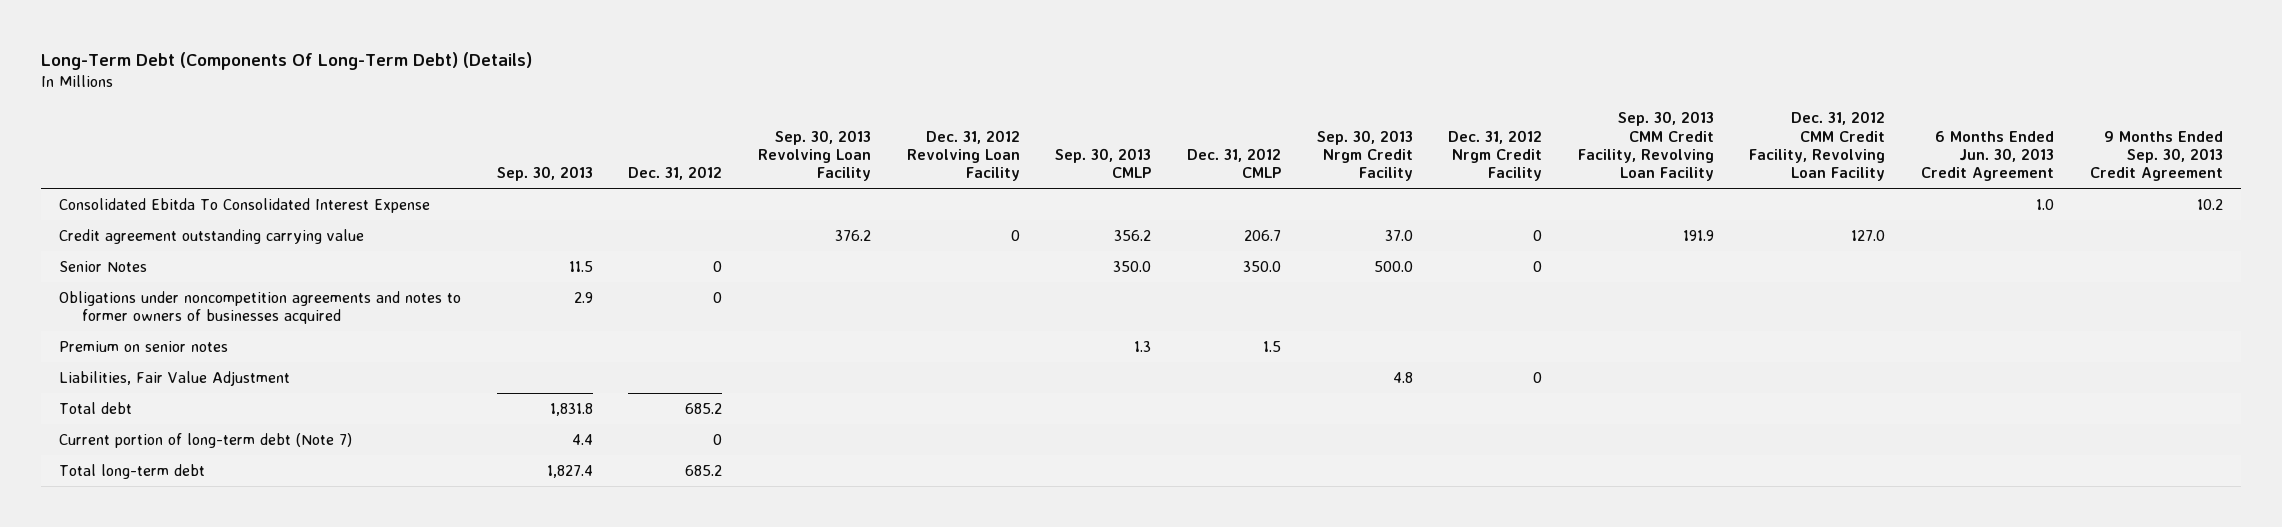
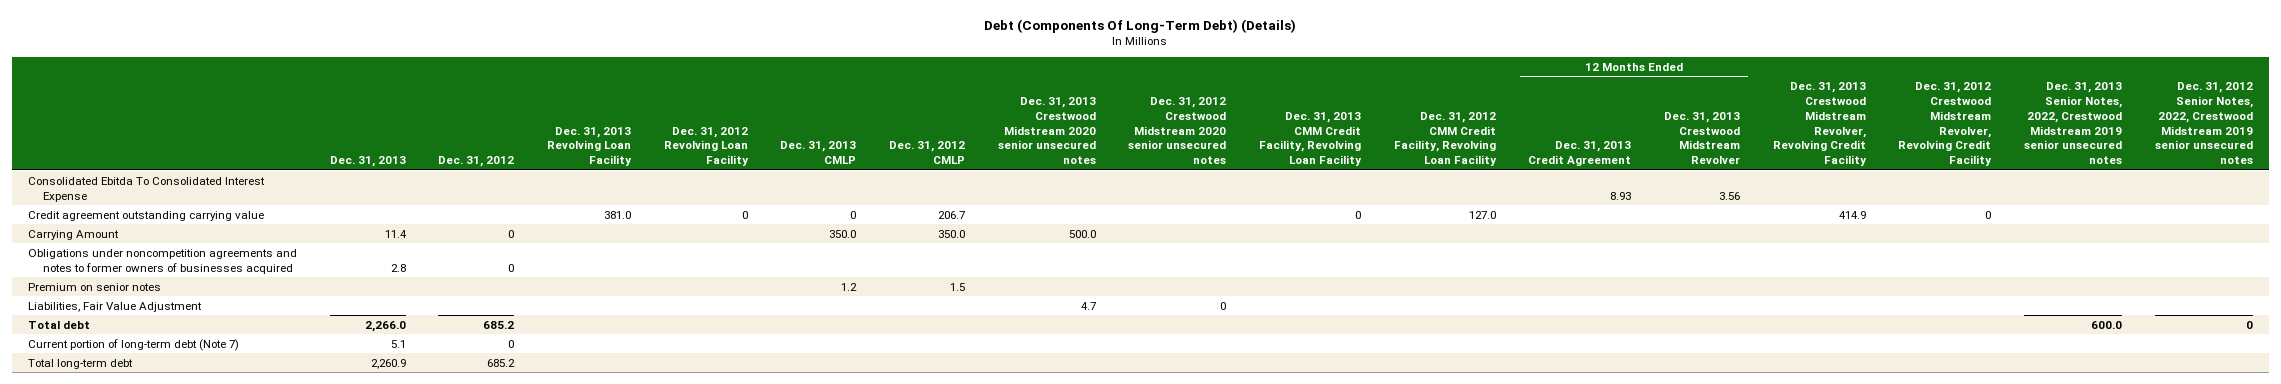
- Long-Term Debt (Components Of Long-Term Debt) (Details)
+ Debt (Components Of Long-Term Debt) (Details)
- | Sep. 30, 2013 | Dec. 31, 2012 | Sep. 30, 2013 Revolving Loan Facility | Dec. 31, 2012 Revolving Loan Facility | Sep. 30, 2013 CMLP | Dec. 31, 2012 CMLP | Sep. 30, 2013 Nrgm Credit Facility | Dec. 31, 2012 Nrgm Credit Facility | Sep. 30, 2013 CMM Credit Facility, Revolving Loan Facility | Dec. 31, 2012 CMM Credit Facility, Revolving Loan Facility | 6 Months Ended Jun. 30, 2013 Credit Agreement | 9 Months Ended Sep. 30, 2013 Credit Agreement
+ | Dec. 31, 2013 | Dec. 31, 2012 | Dec. 31, 2013 Revolving Loan Facility | Dec. 31, 2012 Revolving Loan Facility | Dec. 31, 2013 CMLP | Dec. 31, 2012 CMLP | Dec. 31, 2013 Crestwood Midstream 2020 senior unsecured notes | Dec. 31, 2012 Crestwood Midstream 2020 senior unsecured notes | Dec. 31, 2013 CMM Credit Facility, Revolving Loan Facility | Dec. 31, 2012 CMM Credit Facility, Revolving Loan Facility | 12 Months Ended Dec. 31, 2013 Credit Agreement | 12 Months Ended Dec. 31, 2013 Crestwood Midstream Revolver | Dec. 31, 2013 Crestwood Midstream Revolver, Revolving Credit Facility | Dec. 31, 2012 Crestwood Midstream Revolver, Revolving Credit Facility | Dec. 31, 2013 Senior Notes, 2022, Crestwood Midstream 2019 senior unsecured notes | Dec. 31, 2012 Senior Notes, 2022, Crestwood Midstream 2019 senior unsecured notes
- Senior Notes | 11.5 | 0 | | | 350.0 | 350.0 | 500.0 | 0 | | | |
+ Carrying Amount | 11.4 | 0 | | | 350.0 | 350.0 | 500.0 | | | | | | | | |

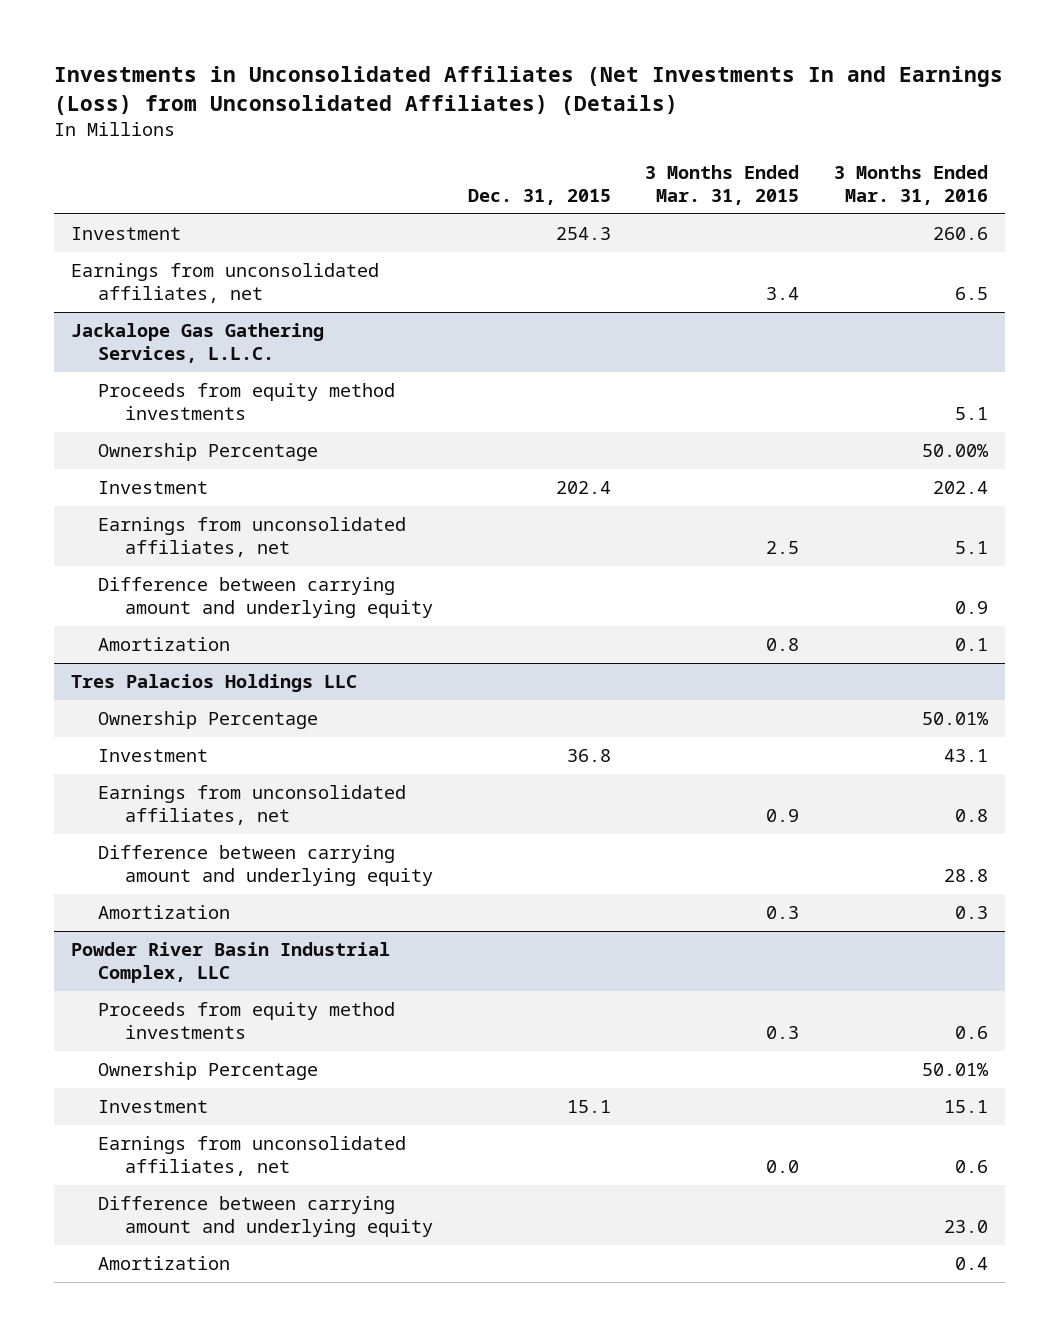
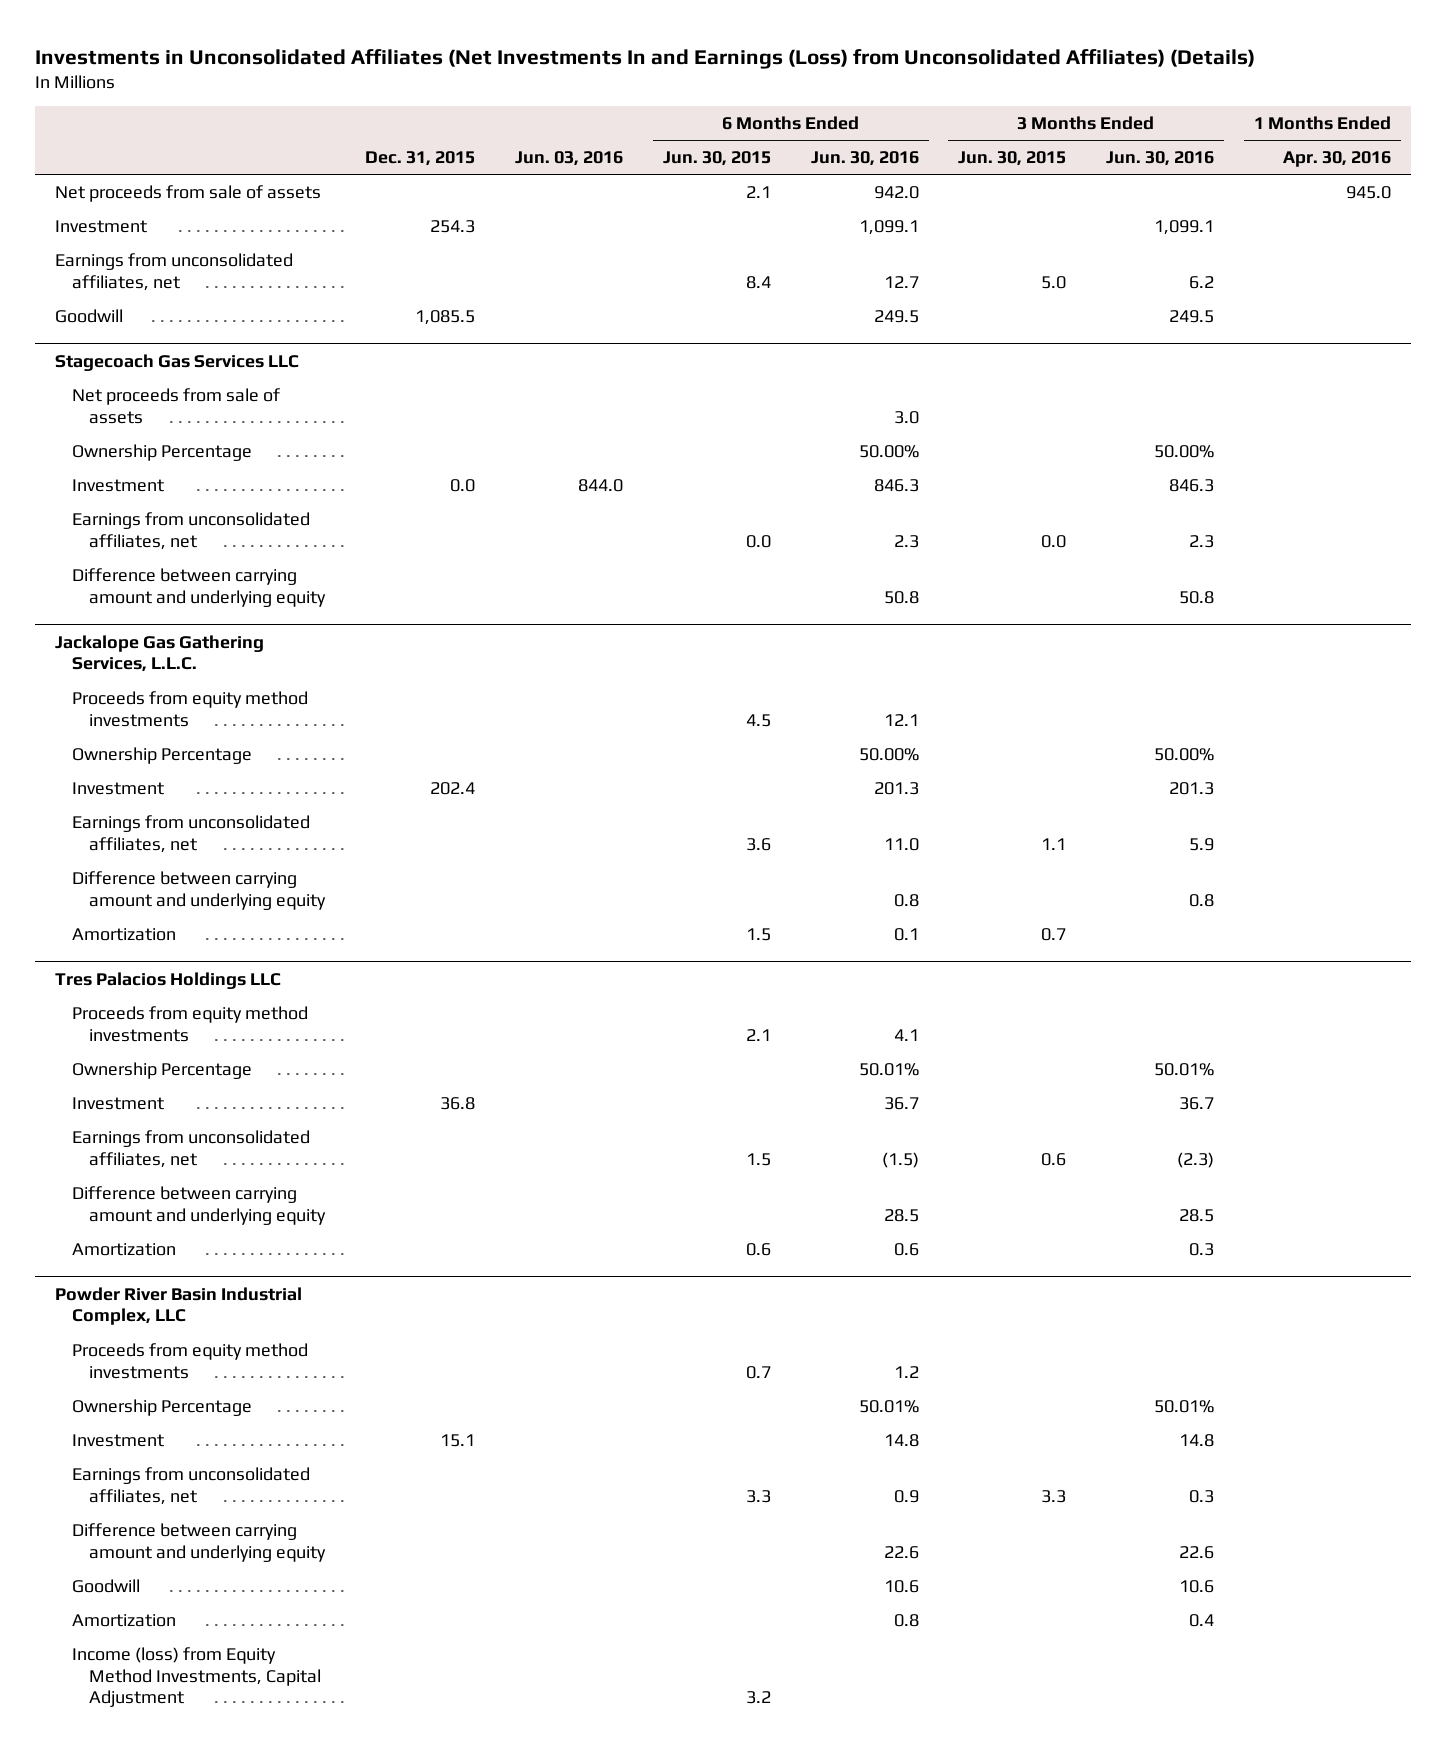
- | Dec. 31, 2015 | 3 Months Ended Mar. 31, 2015 | 3 Months Ended Mar. 31, 2016
+ | Dec. 31, 2015 | Jun. 03, 2016 | 6 Months Ended Jun. 30, 2015 | 6 Months Ended Jun. 30, 2016 | 3 Months Ended Jun. 30, 2015 | 3 Months Ended Jun. 30, 2016 | 1 Months Ended Apr. 30, 2016
+ Net proceeds from sale of assets | | | 2.1 | 942.0 | | | 945.0
+ Goodwill | 1,085.5 | | | 249.5 | | 249.5 |
+ Stagecoach Gas Services LLC
+ Net proceeds from sale of assets | | | | 3.0 | | |
+ Ownership Percentage | | | | 50.00% | | 50.00% |
+ Investment | 0.0 | 844.0 | | 846.3 | | 846.3 |
+ Earnings from unconsolidated affiliates, net | | | 0.0 | 2.3 | 0.0 | 2.3 |
+ Difference between carrying amount and underlying equity | | | | 50.8 | | 50.8 |
@ Tres Palacios Holdings LLC
+ Proceeds from equity method investments | | | 2.1 | 4.1 | | |
@ Powder River Basin Industrial Complex, LLC
+ Goodwill | | | | 10.6 | | 10.6 |
+ Income (loss) from Equity Method Investments, Capital Adjustment | | | 3.2 | | | |

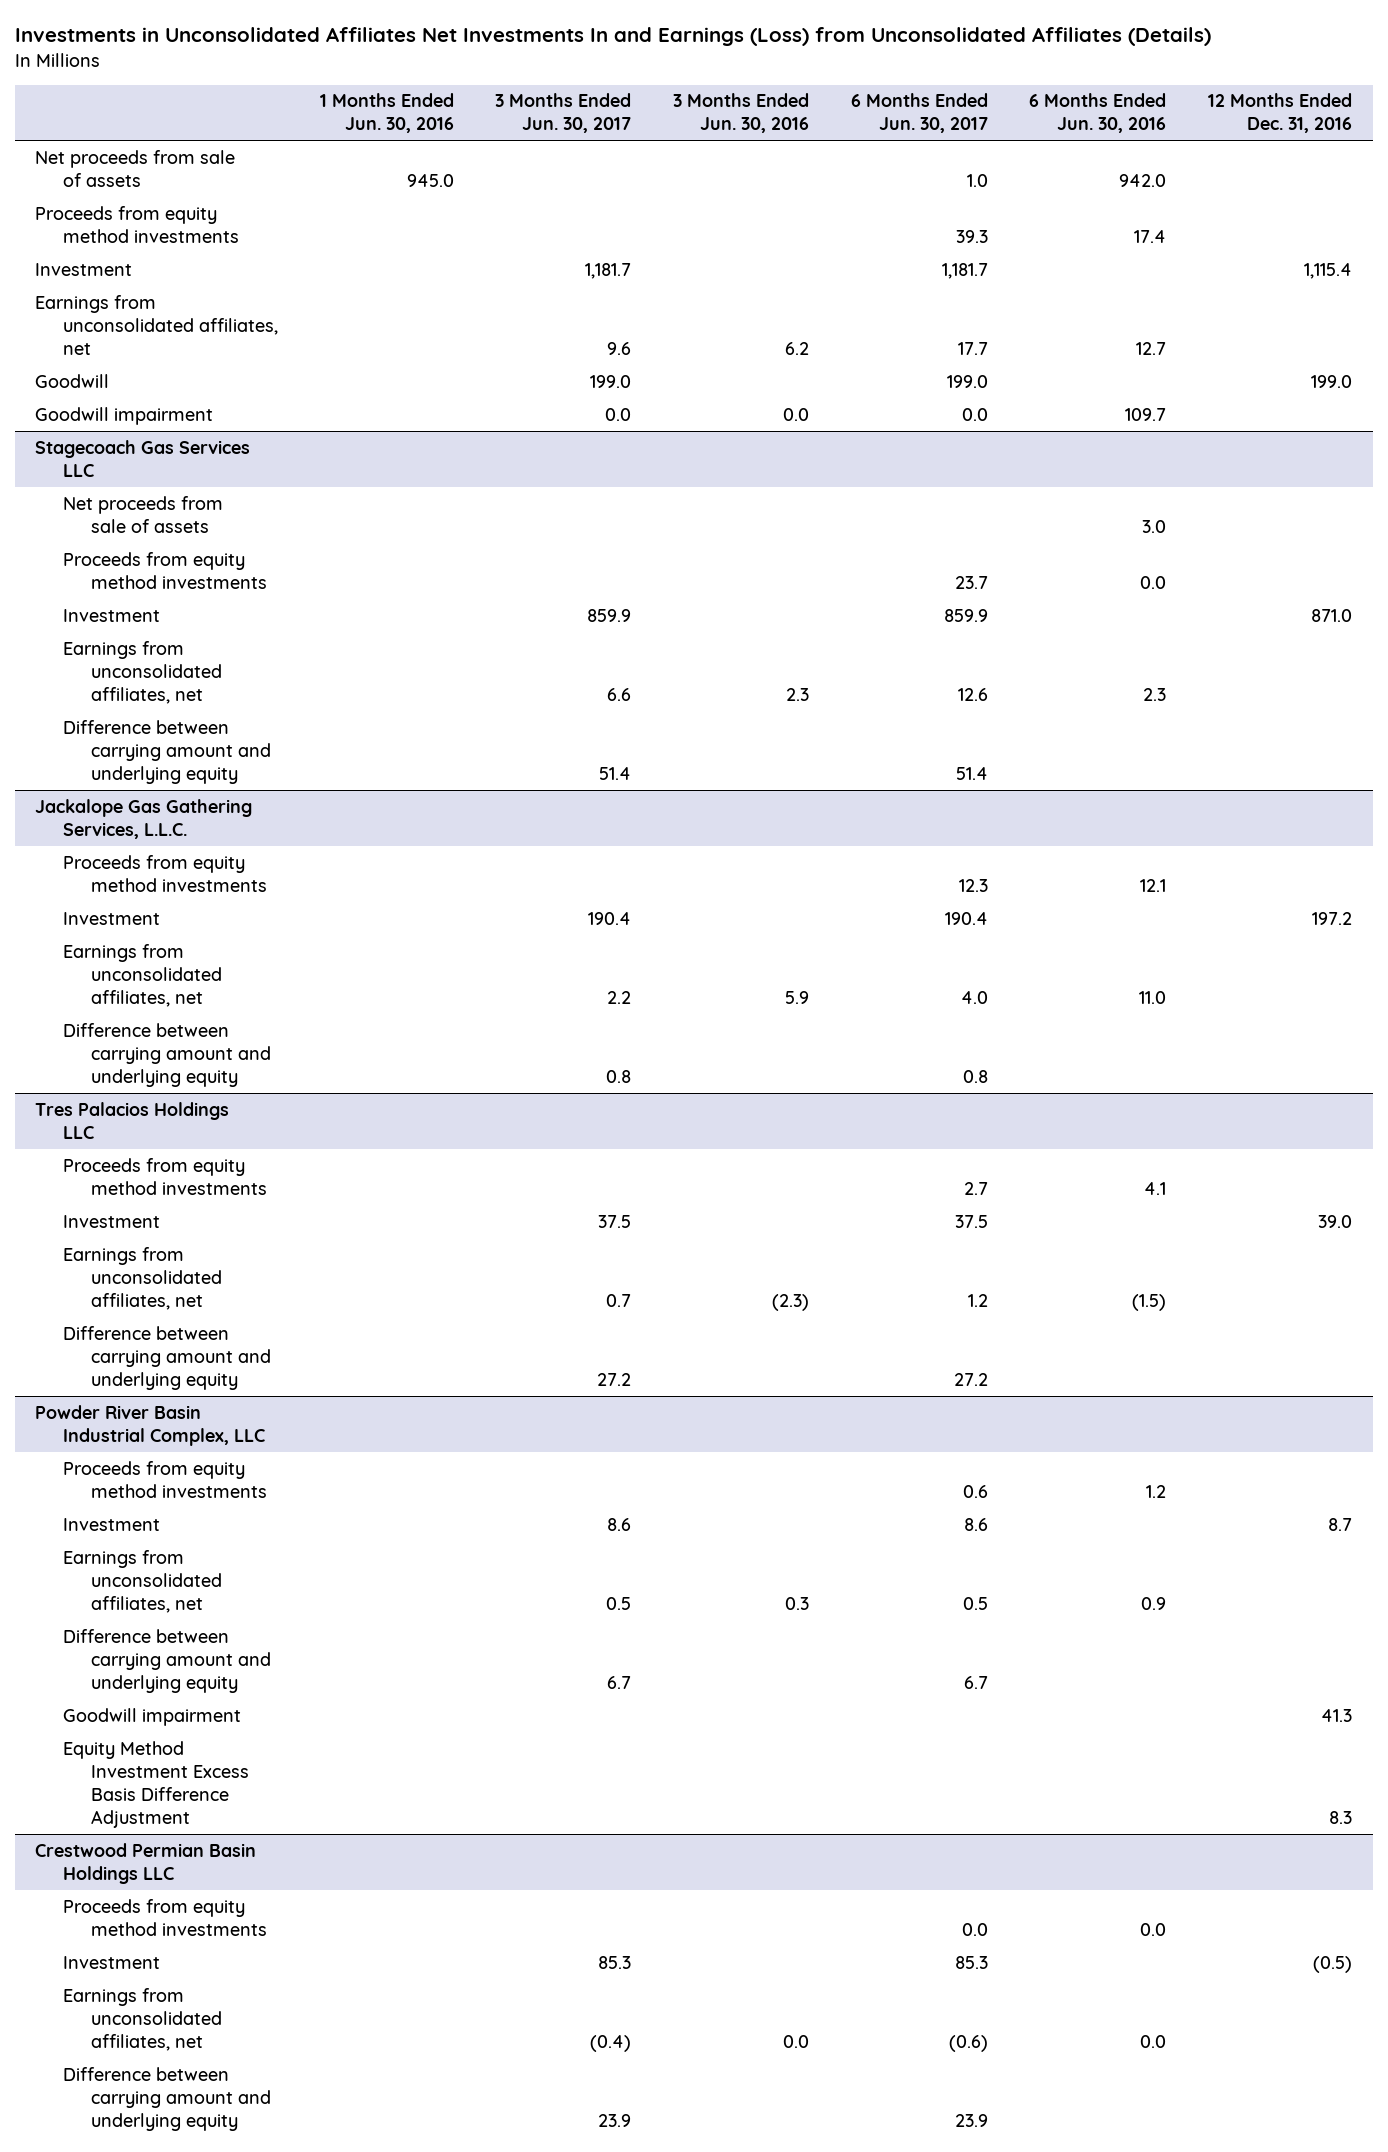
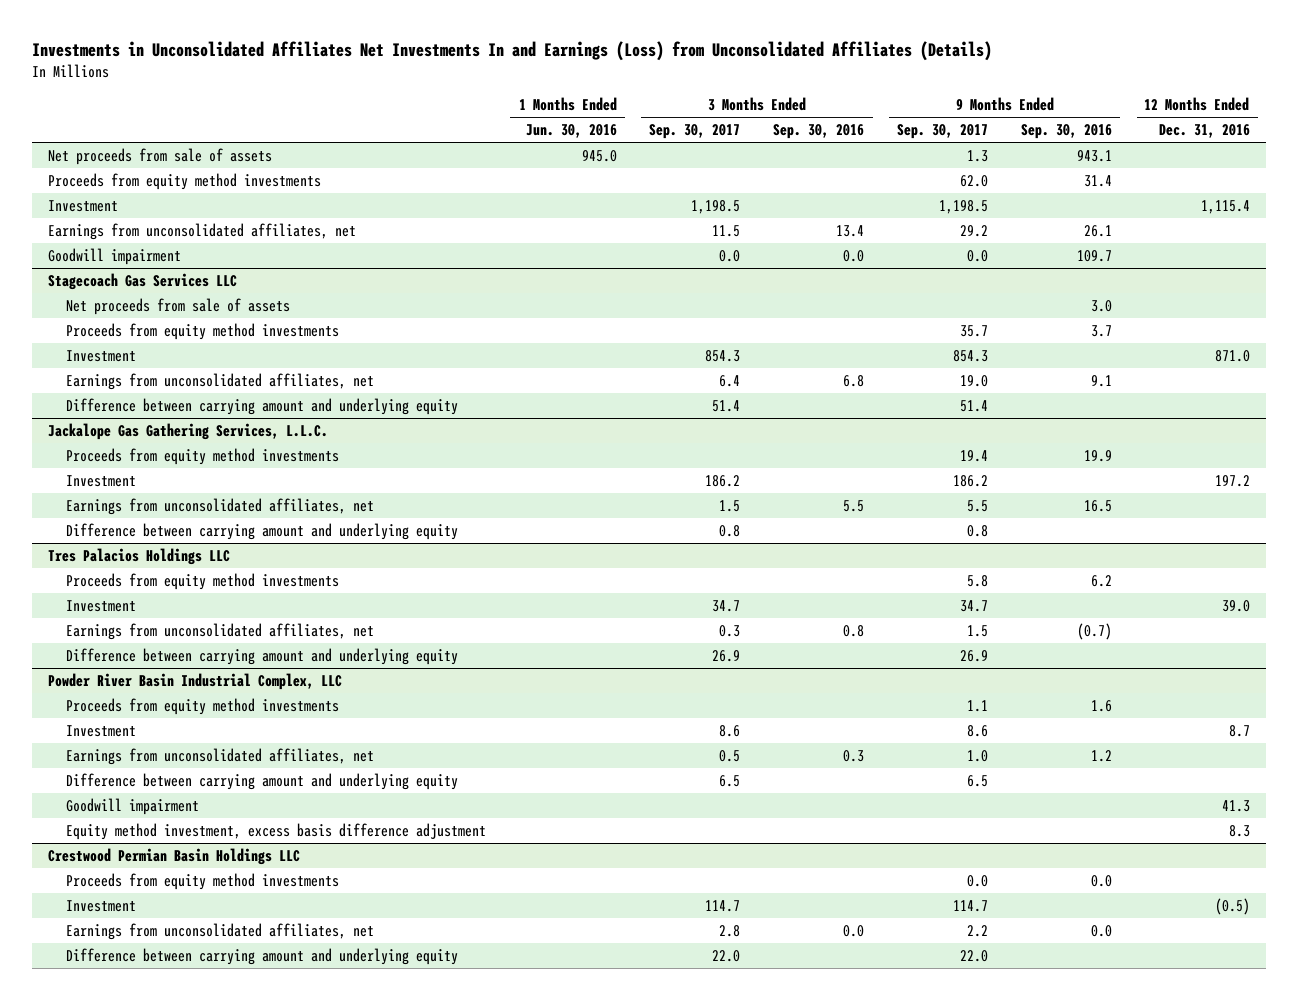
- | 1 Months Ended Jun. 30, 2016 | 3 Months Ended Jun. 30, 2017 | 3 Months Ended Jun. 30, 2016 | 6 Months Ended Jun. 30, 2017 | 6 Months Ended Jun. 30, 2016 | 12 Months Ended Dec. 31, 2016
+ | 1 Months Ended Jun. 30, 2016 | 3 Months Ended Sep. 30, 2017 | 3 Months Ended Sep. 30, 2016 | 9 Months Ended Sep. 30, 2017 | 9 Months Ended Sep. 30, 2016 | 12 Months Ended Dec. 31, 2016
- Goodwill | | 199.0 | | 199.0 | | 199.0
@ Powder River Basin Industrial Complex, LLC
- Equity Method Investment Excess Basis Difference Adjustment | | | | | | 8.3
+ Equity method investment, excess basis difference adjustment | | | | | | 8.3

